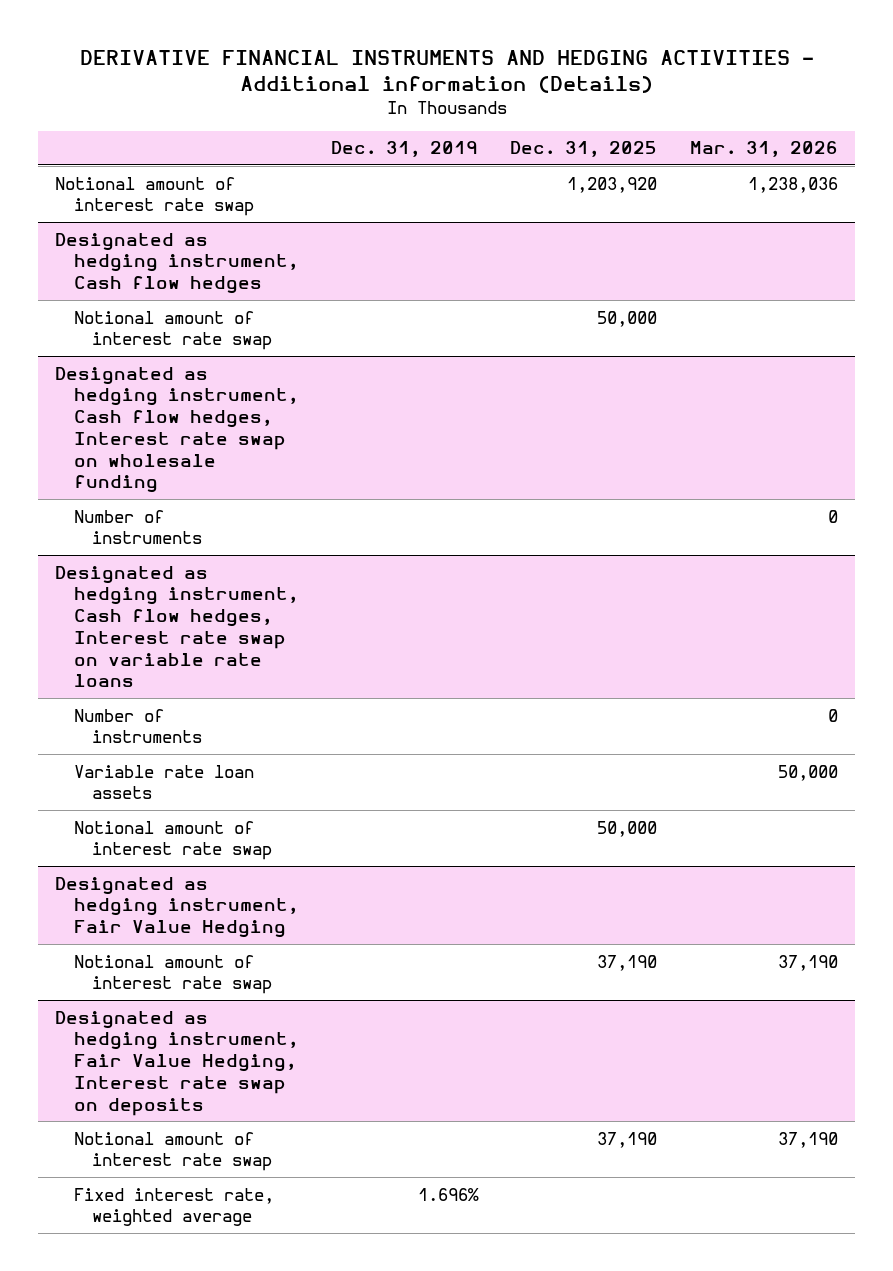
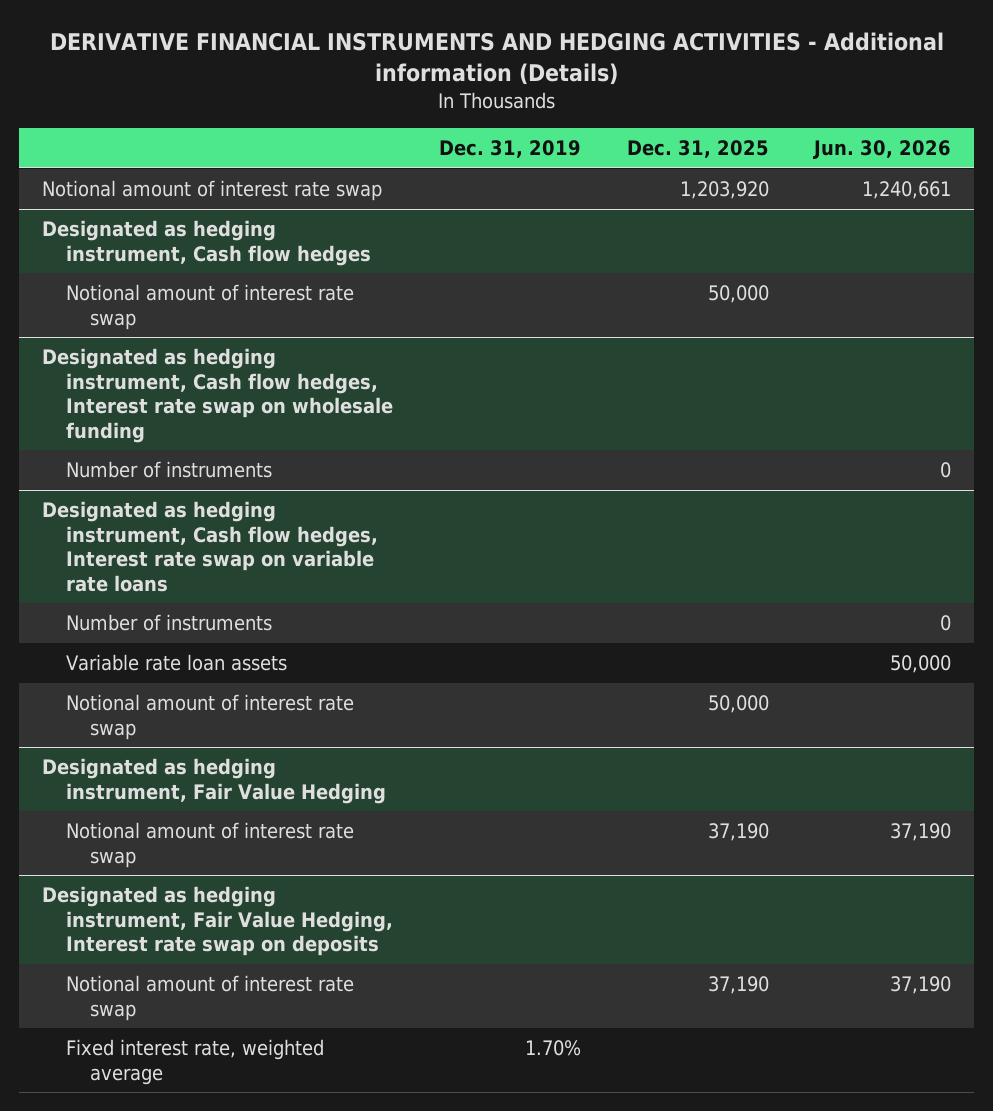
- | Dec. 31, 2019 | Dec. 31, 2025 | Mar. 31, 2026
+ | Dec. 31, 2019 | Dec. 31, 2025 | Jun. 30, 2026
@ Designated as hedging instrument, Fair Value Hedging, Interest rate swap on deposits
- Fixed interest rate, weighted average | 1.696% | |
+ Fixed interest rate, weighted average | 1.70% | |

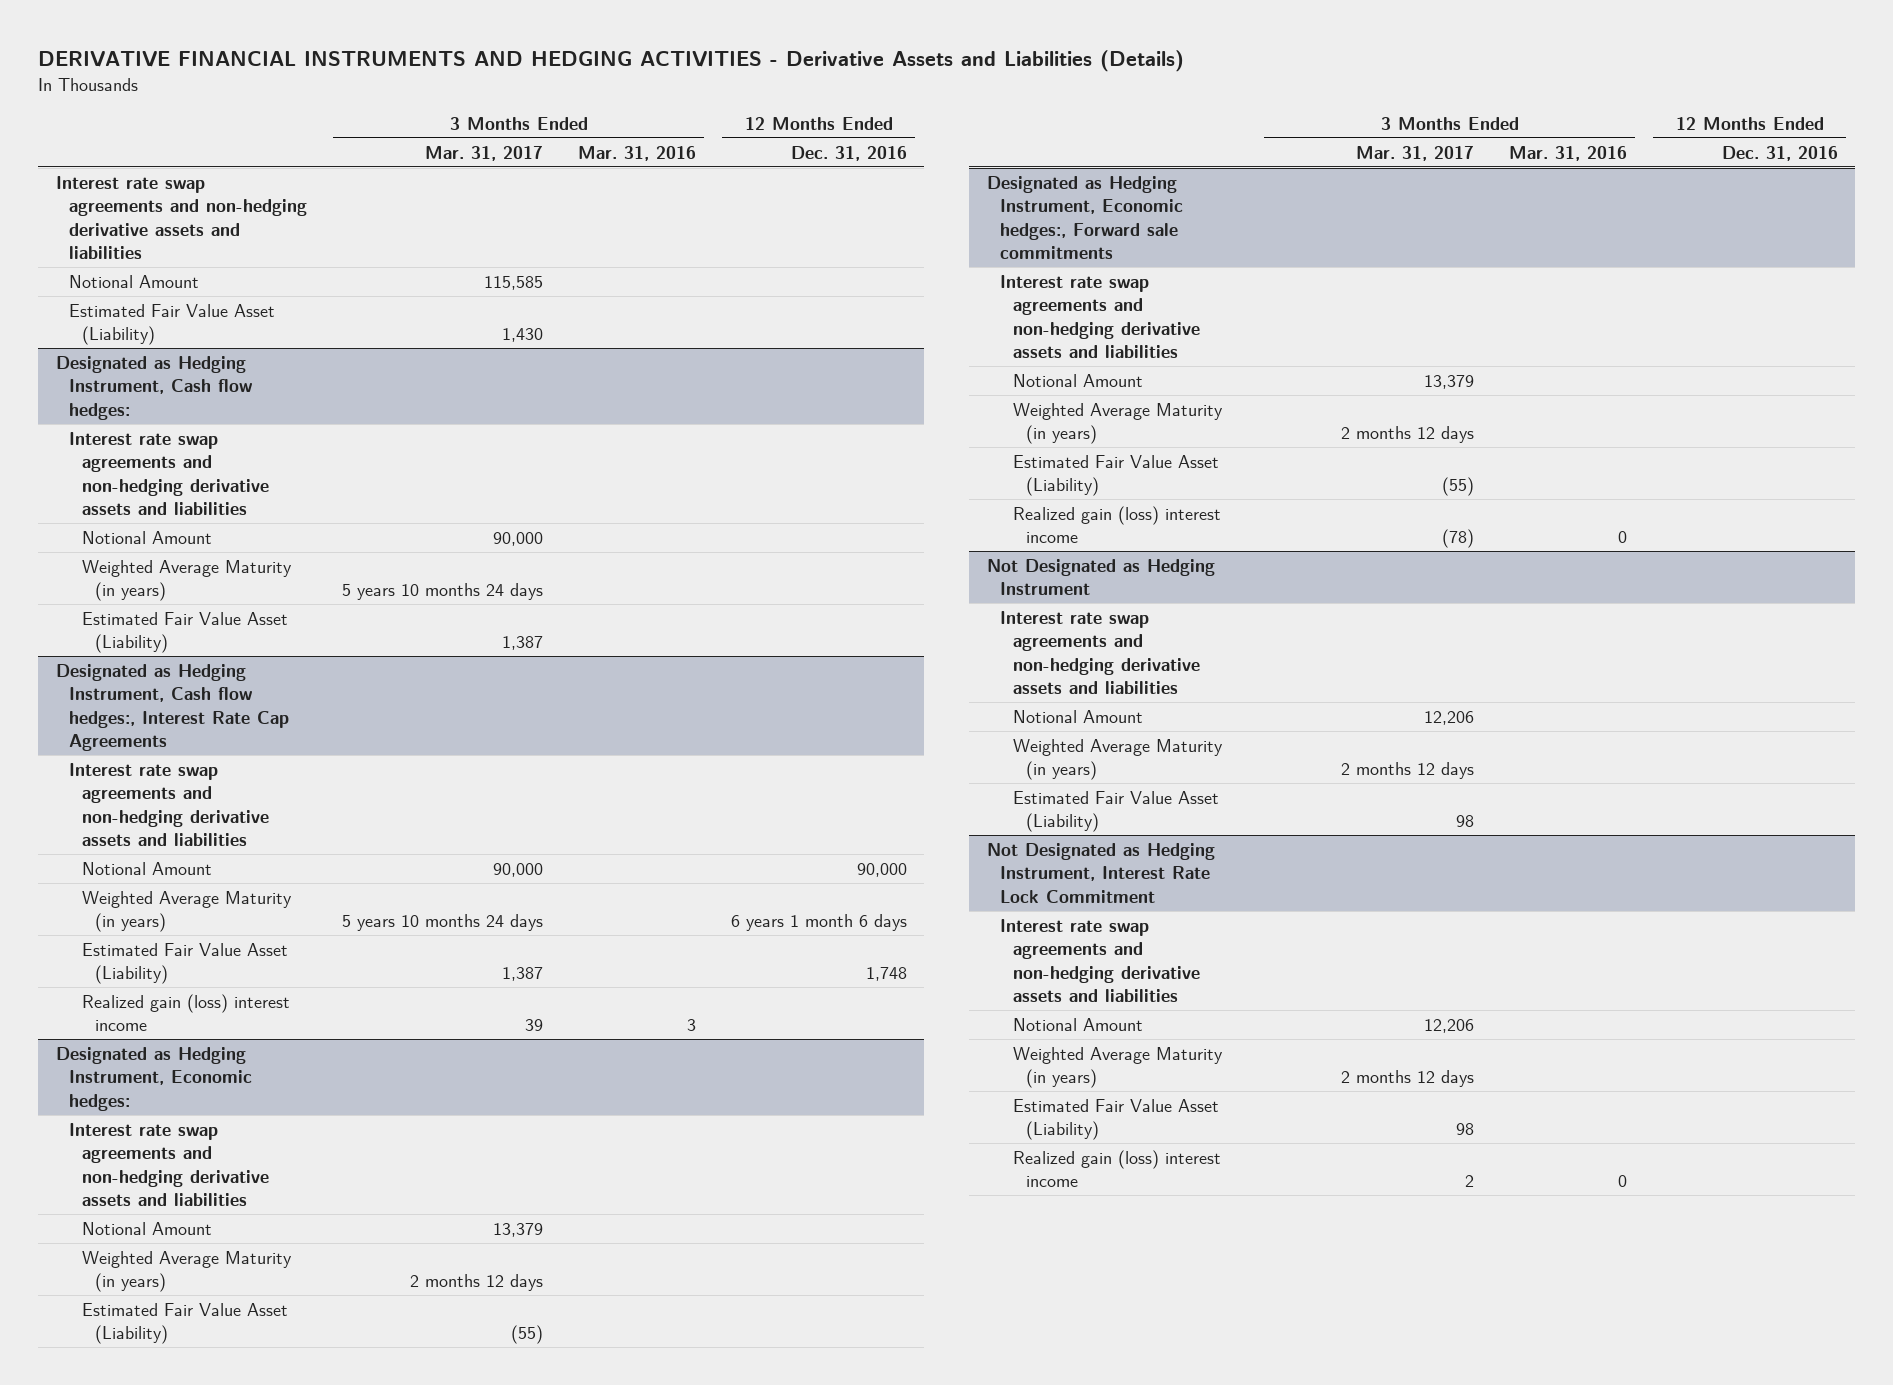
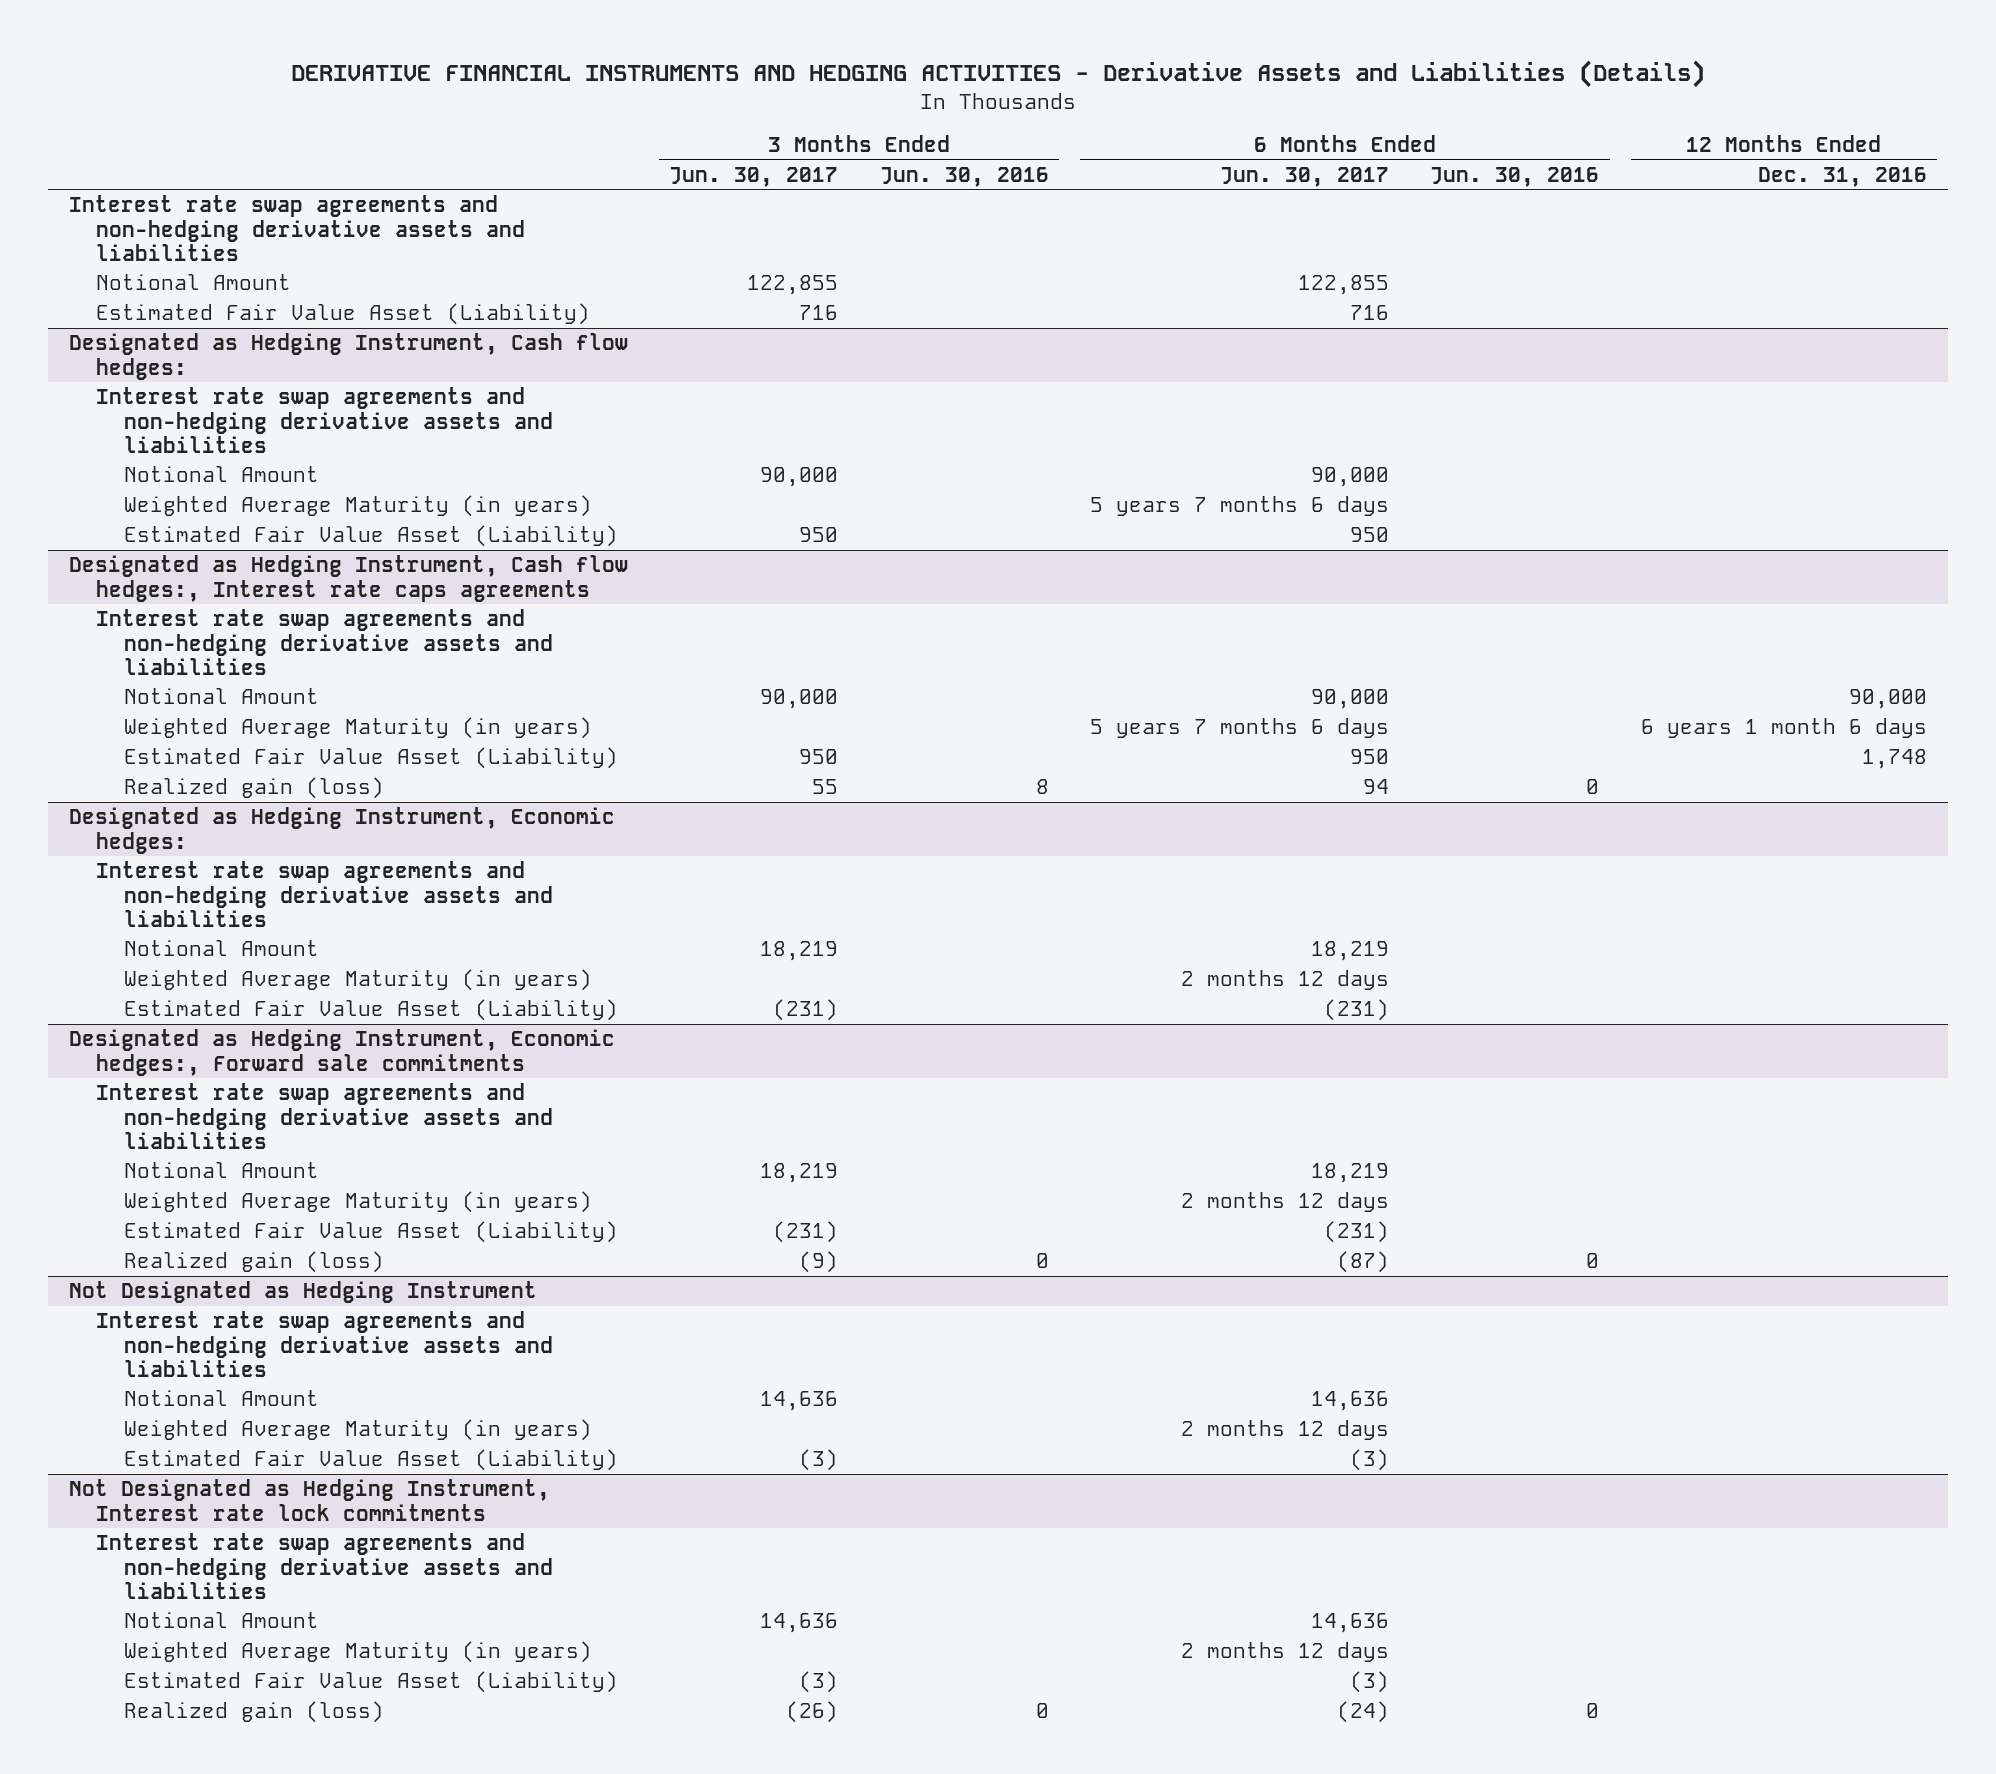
- | 3 Months Ended Mar. 31, 2017 | 3 Months Ended Mar. 31, 2016 | 12 Months Ended Dec. 31, 2016
+ | 3 Months Ended Jun. 30, 2017 | 3 Months Ended Jun. 30, 2016 | 6 Months Ended Jun. 30, 2017 | 6 Months Ended Jun. 30, 2016 | 12 Months Ended Dec. 31, 2016
- Designated as Hedging Instrument, Cash flow hedges:, Interest Rate Cap Agreements
+ Designated as Hedging Instrument, Cash flow hedges:, Interest rate caps agreements
- Realized gain (loss) interest income | 39 | 3 |
+ Realized gain (loss) | 55 | 8 | 94 | 0 |
@ Designated as Hedging Instrument, Economic hedges:, Forward sale commitments
- Realized gain (loss) interest income | (78) | 0 |
+ Realized gain (loss) | (9) | 0 | (87) | 0 |
- Not Designated as Hedging Instrument, Interest Rate Lock Commitment
+ Not Designated as Hedging Instrument, Interest rate lock commitments
- Realized gain (loss) interest income | 2 | 0 |
+ Realized gain (loss) | (26) | 0 | (24) | 0 |

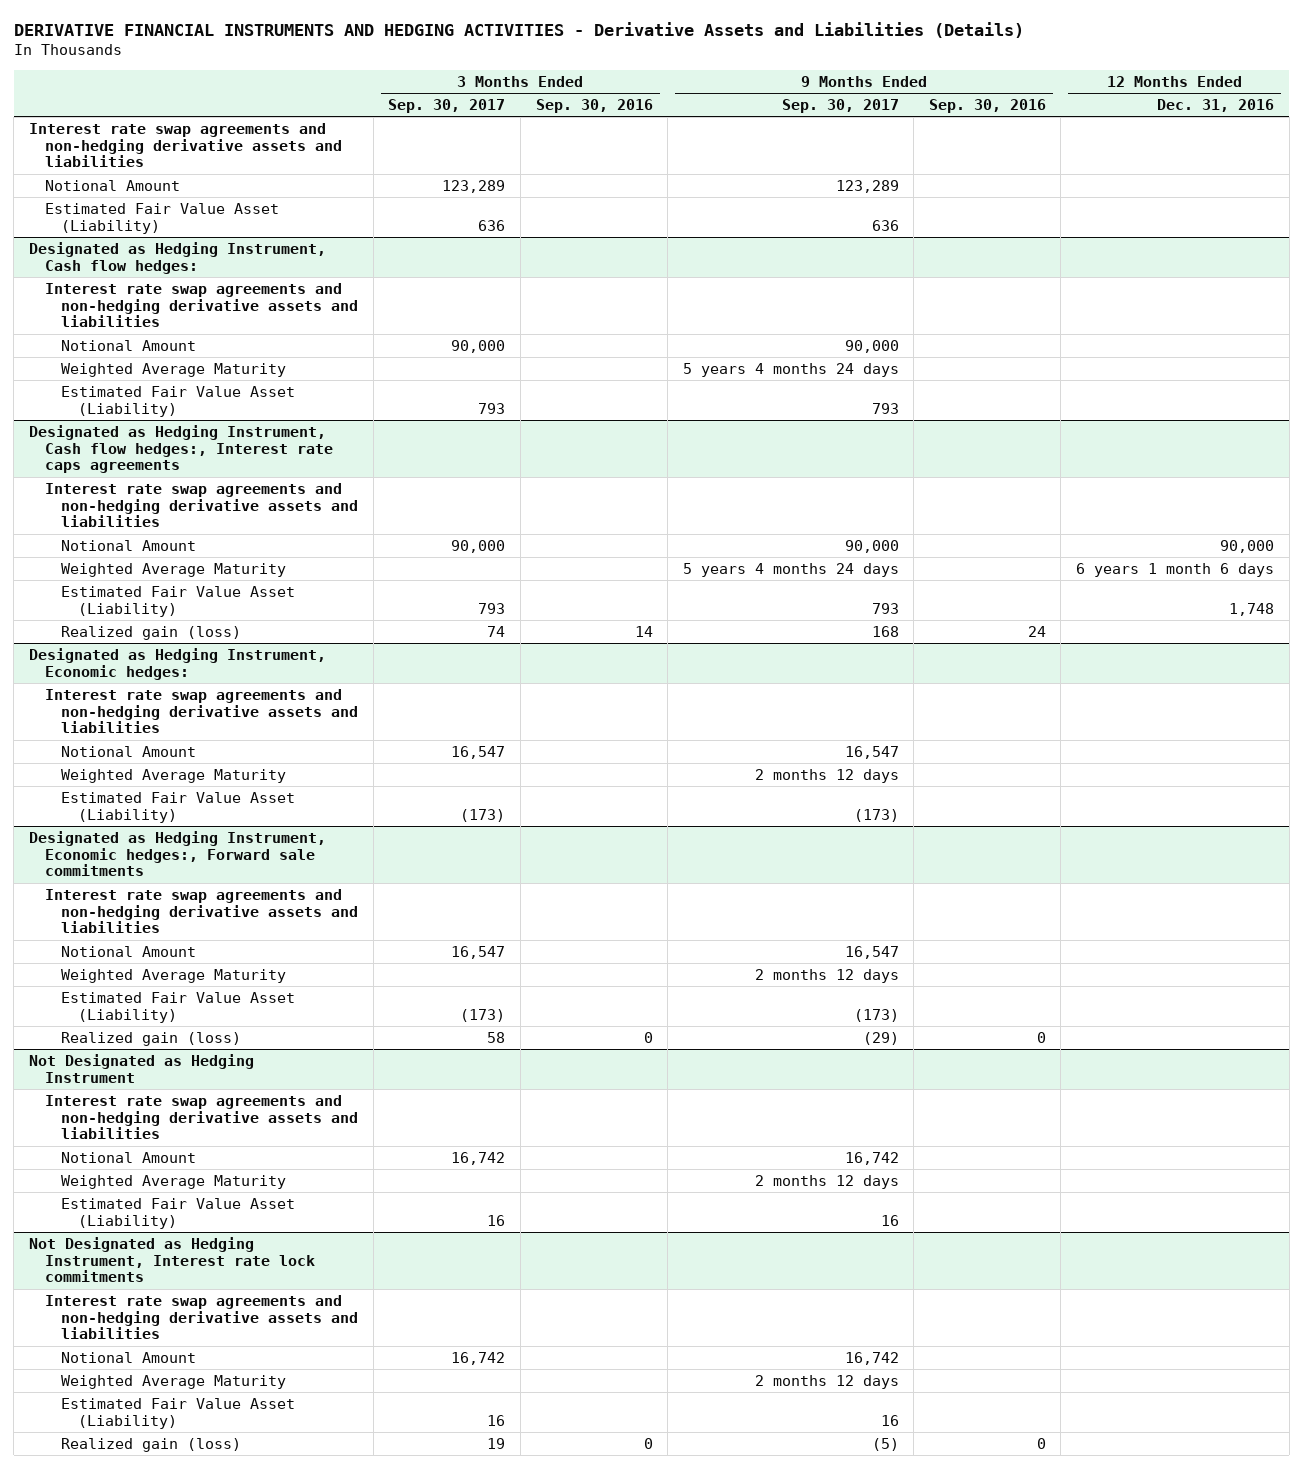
- | 3 Months Ended Jun. 30, 2017 | 3 Months Ended Jun. 30, 2016 | 6 Months Ended Jun. 30, 2017 | 6 Months Ended Jun. 30, 2016 | 12 Months Ended Dec. 31, 2016
+ | 3 Months Ended Sep. 30, 2017 | 3 Months Ended Sep. 30, 2016 | 9 Months Ended Sep. 30, 2017 | 9 Months Ended Sep. 30, 2016 | 12 Months Ended Dec. 31, 2016
@ Designated as Hedging Instrument, Cash flow hedges:
- Weighted Average Maturity (in years) | | | 5 years 7 months 6 days | |
+ Weighted Average Maturity | | | 5 years 4 months 24 days | |
@ Designated as Hedging Instrument, Cash flow hedges:, Interest rate caps agreements
- Weighted Average Maturity (in years) | | | 5 years 7 months 6 days | | 6 years 1 month 6 days
+ Weighted Average Maturity | | | 5 years 4 months 24 days | | 6 years 1 month 6 days
@ Designated as Hedging Instrument, Economic hedges:
- Weighted Average Maturity (in years) | | | 2 months 12 days | |
+ Weighted Average Maturity | | | 2 months 12 days | |
@ Designated as Hedging Instrument, Economic hedges:, Forward sale commitments
- Weighted Average Maturity (in years) | | | 2 months 12 days | |
+ Weighted Average Maturity | | | 2 months 12 days | |
@ Not Designated as Hedging Instrument
- Weighted Average Maturity (in years) | | | 2 months 12 days | |
+ Weighted Average Maturity | | | 2 months 12 days | |
@ Not Designated as Hedging Instrument, Interest rate lock commitments
- Weighted Average Maturity (in years) | | | 2 months 12 days | |
+ Weighted Average Maturity | | | 2 months 12 days | |

